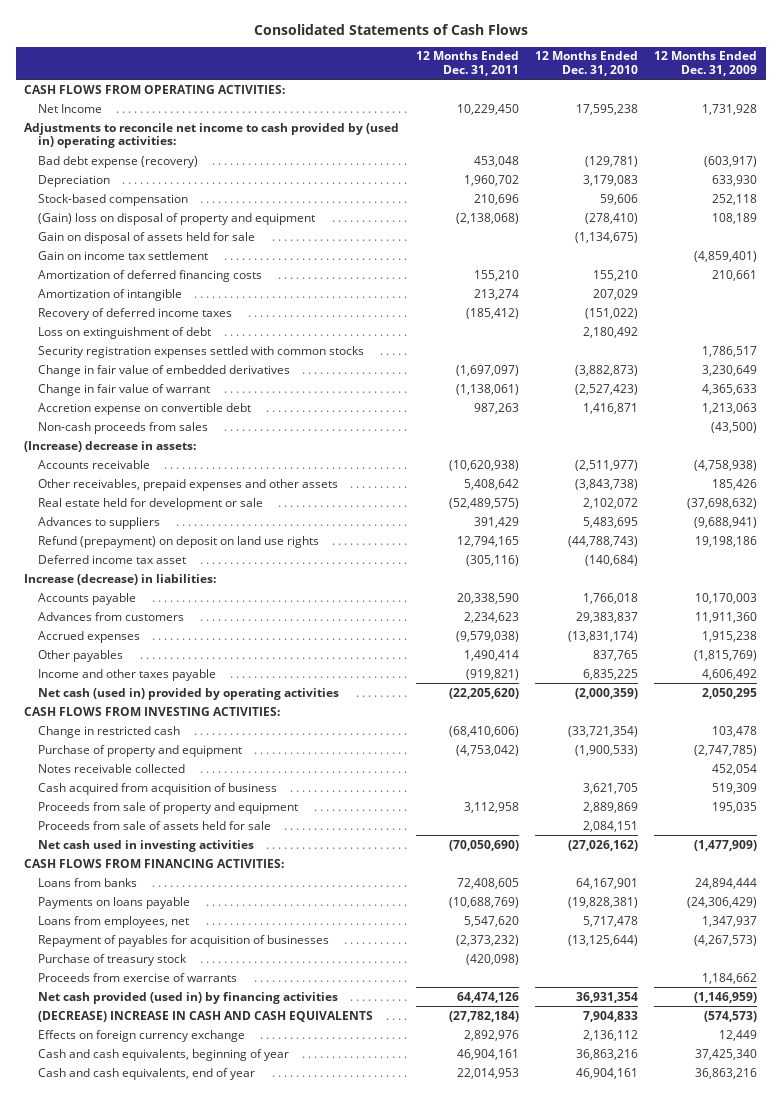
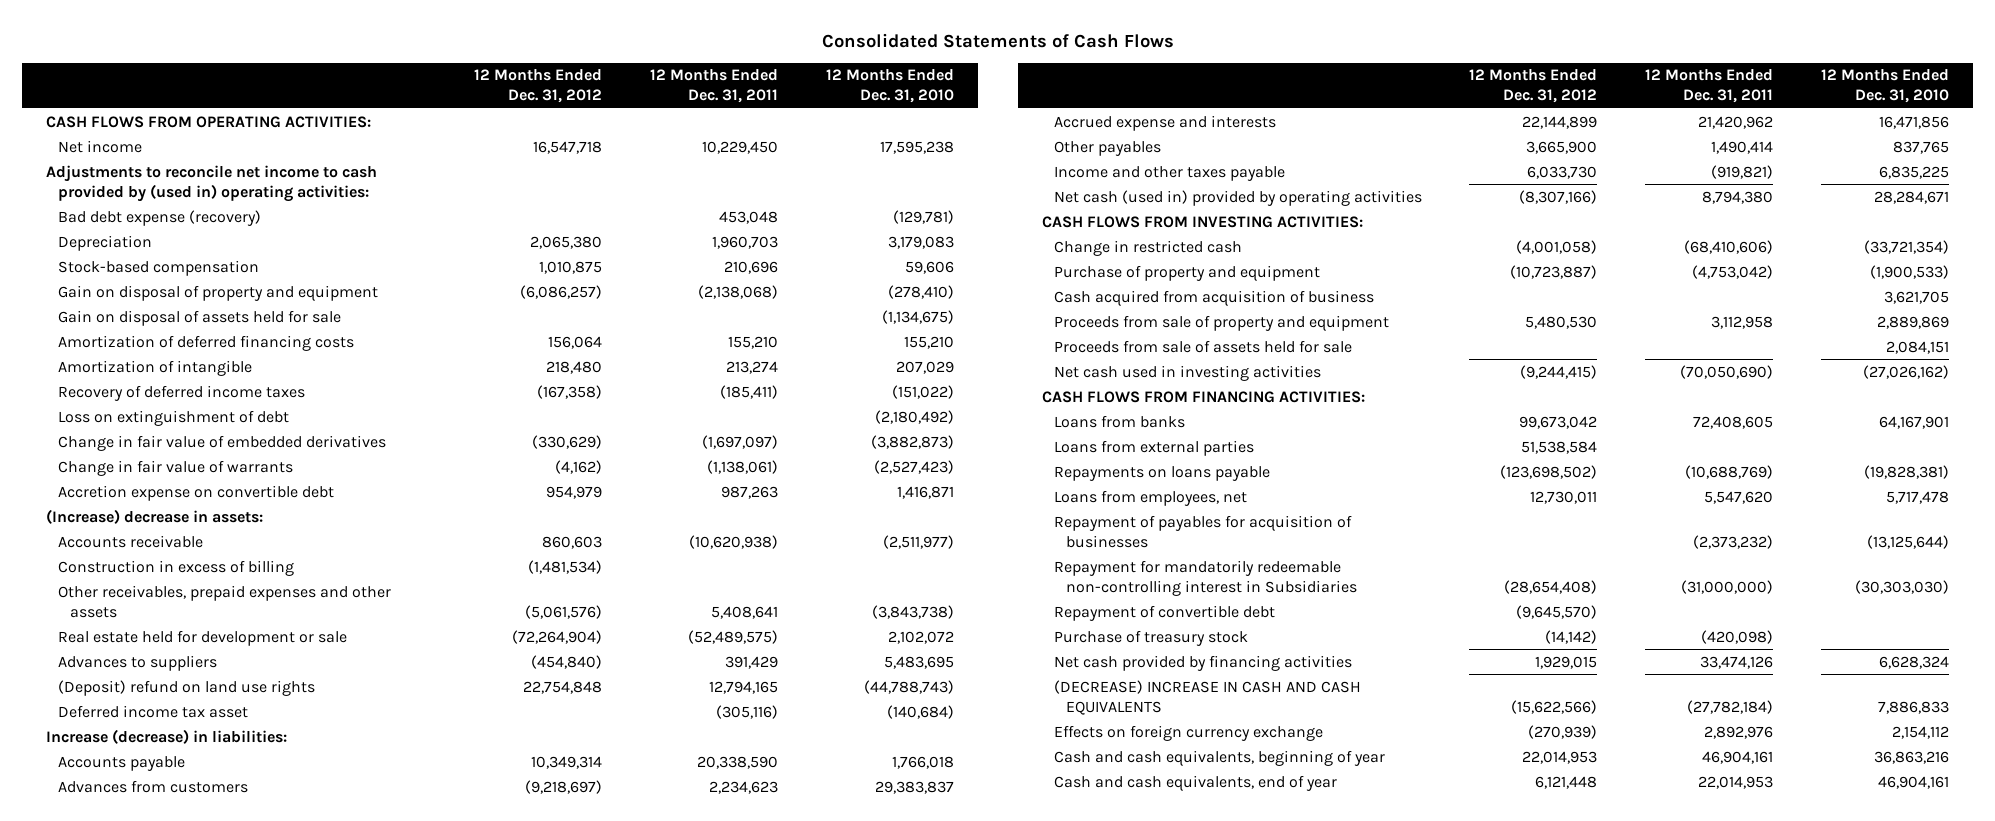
- | 12 Months Ended Dec. 31, 2011 | 12 Months Ended Dec. 31, 2010 | 12 Months Ended Dec. 31, 2009
+ | 12 Months Ended Dec. 31, 2012 | 12 Months Ended Dec. 31, 2011 | 12 Months Ended Dec. 31, 2010
- Net Income | 10,229,450 | 17,595,238 | 1,731,928
+ Net income | 16,547,718 | 10,229,450 | 17,595,238
- Depreciation | 1,960,702 | 3,179,083 | 633,930
+ Depreciation | 2,065,380 | 1,960,703 | 3,179,083
- (Gain) loss on disposal of property and equipment | (2,138,068) | (278,410) | 108,189
+ Gain on disposal of property and equipment | (6,086,257) | (2,138,068) | (278,410)
- Gain on income tax settlement | | | (4,859,401)
- Recovery of deferred income taxes | (185,412) | (151,022) |
- Loss on extinguishment of debt | | 2,180,492 |
- Security registration expenses settled with common stocks | | | 1,786,517
+ Recovery of deferred income taxes | (167,358) | (185,411) | (151,022)
+ Loss on extinguishment of debt | | | (2,180,492)
- Change in fair value of warrant | (1,138,061) | (2,527,423) | 4,365,633
+ Change in fair value of warrants | (4,162) | (1,138,061) | (2,527,423)
- Non-cash proceeds from sales | | | (43,500)
- Other receivables, prepaid expenses and other assets | 5,408,642 | (3,843,738) | 185,426
+ Construction in excess of billing | (1,481,534) | |
+ Other receivables, prepaid expenses and other assets | (5,061,576) | 5,408,641 | (3,843,738)
- Refund (prepayment) on deposit on land use rights | 12,794,165 | (44,788,743) | 19,198,186
+ (Deposit) refund on land use rights | 22,754,848 | 12,794,165 | (44,788,743)
- Accrued expenses | (9,579,038) | (13,831,174) | 1,915,238
+ Accrued expense and interests | 22,144,899 | 21,420,962 | 16,471,856
- Net cash (used in) provided by operating activities | (22,205,620) | (2,000,359) | 2,050,295
+ Net cash (used in) provided by operating activities | (8,307,166) | 8,794,380 | 28,284,671
- Notes receivable collected | | | 452,054
- Payments on loans payable | (10,688,769) | (19,828,381) | (24,306,429)
+ Loans from external parties | 51,538,584 | |
+ Repayments on loans payable | (123,698,502) | (10,688,769) | (19,828,381)
+ Repayment for mandatorily redeemable non-controlling interest in Subsidiaries | (28,654,408) | (31,000,000) | (30,303,030)
+ Repayment of convertible debt | (9,645,570) | |
- Proceeds from exercise of warrants | | | 1,184,662
- Net cash provided (used in) by financing activities | 64,474,126 | 36,931,354 | (1,146,959)
- (DECREASE) INCREASE IN CASH AND CASH EQUIVALENTS | (27,782,184) | 7,904,833 | (574,573)
- Effects on foreign currency exchange | 2,892,976 | 2,136,112 | 12,449
+ Net cash provided by financing activities | 1,929,015 | 33,474,126 | 6,628,324
+ (DECREASE) INCREASE IN CASH AND CASH EQUIVALENTS | (15,622,566) | (27,782,184) | 7,886,833
+ Effects on foreign currency exchange | (270,939) | 2,892,976 | 2,154,112

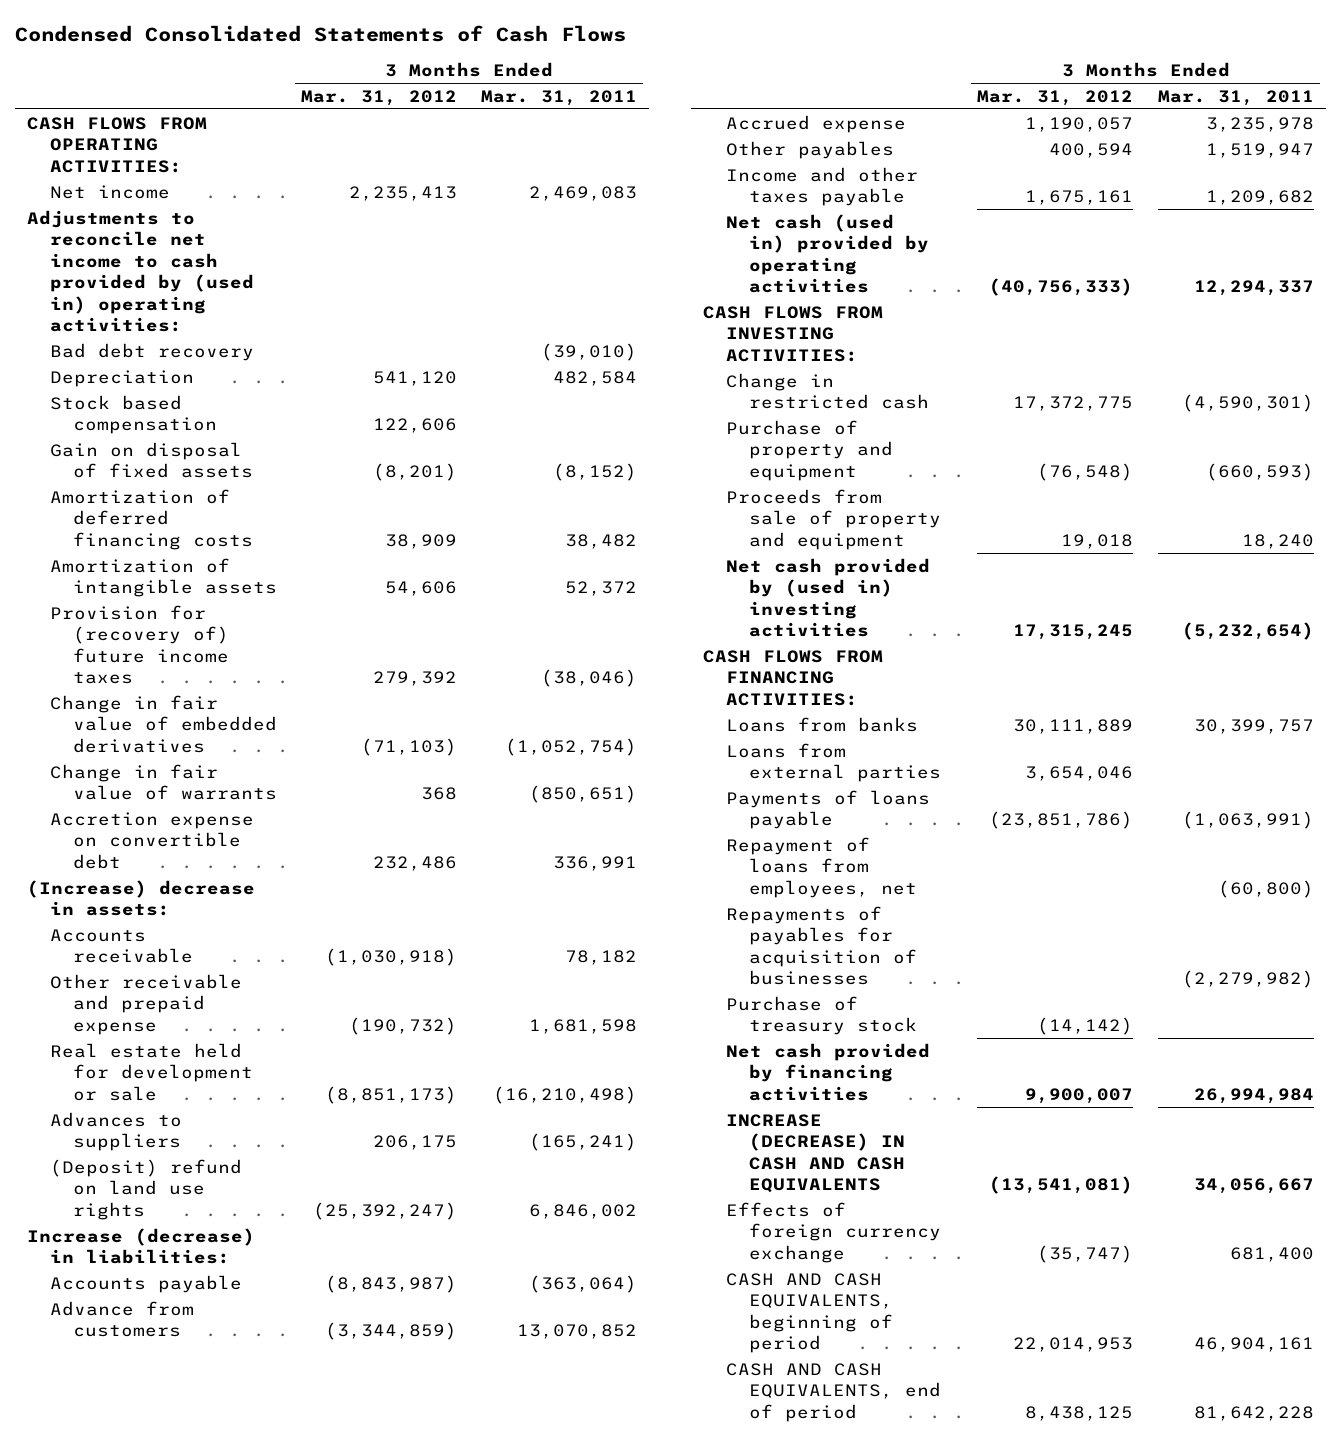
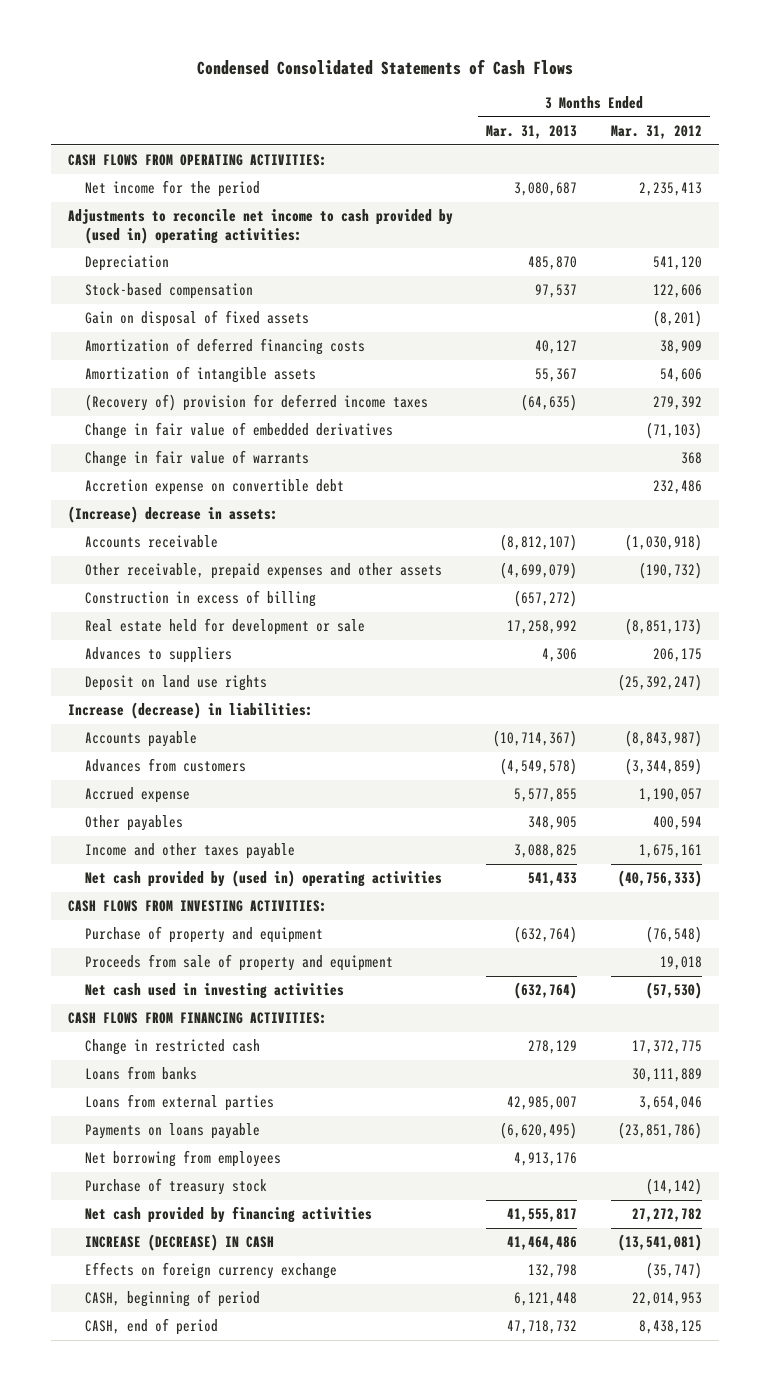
- | 3 Months Ended Mar. 31, 2012 | 3 Months Ended Mar. 31, 2011
+ | 3 Months Ended Mar. 31, 2013 | 3 Months Ended Mar. 31, 2012
- Net income | 2,235,413 | 2,469,083
+ Net income for the period | 3,080,687 | 2,235,413
- Bad debt recovery | | (39,010)
- Stock based compensation | 122,606 |
+ Stock-based compensation | 97,537 | 122,606
- Provision for (recovery of) future income taxes | 279,392 | (38,046)
+ (Recovery of) provision for deferred income taxes | (64,635) | 279,392
- Other receivable and prepaid expense | (190,732) | 1,681,598
+ Other receivable, prepaid expenses and other assets | (4,699,079) | (190,732)
+ Construction in excess of billing | (657,272) |
- (Deposit) refund on land use rights | (25,392,247) | 6,846,002
+ Deposit on land use rights | | (25,392,247)
- Advance from customers | (3,344,859) | 13,070,852
+ Advances from customers | (4,549,578) | (3,344,859)
- Net cash (used in) provided by operating activities | (40,756,333) | 12,294,337
+ Net cash provided by (used in) operating activities | 541,433 | (40,756,333)
- Net cash provided by (used in) investing activities | 17,315,245 | (5,232,654)
+ Net cash used in investing activities | (632,764) | (57,530)
moved down: Change in restricted cash | 278,129 | 17,372,775
- Payments of loans payable | (23,851,786) | (1,063,991)
- Repayment of loans from employees, net | | (60,800)
- Repayments of payables for acquisition of businesses | | (2,279,982)
+ Payments on loans payable | (6,620,495) | (23,851,786)
+ Net borrowing from employees | 4,913,176 |
- Net cash provided by financing activities | 9,900,007 | 26,994,984
- INCREASE (DECREASE) IN CASH AND CASH EQUIVALENTS | (13,541,081) | 34,056,667
- Effects of foreign currency exchange | (35,747) | 681,400
- CASH AND CASH EQUIVALENTS, beginning of period | 22,014,953 | 46,904,161
- CASH AND CASH EQUIVALENTS, end of period | 8,438,125 | 81,642,228
+ Net cash provided by financing activities | 41,555,817 | 27,272,782
+ INCREASE (DECREASE) IN CASH | 41,464,486 | (13,541,081)
+ Effects on foreign currency exchange | 132,798 | (35,747)
+ CASH, beginning of period | 6,121,448 | 22,014,953
+ CASH, end of period | 47,718,732 | 8,438,125

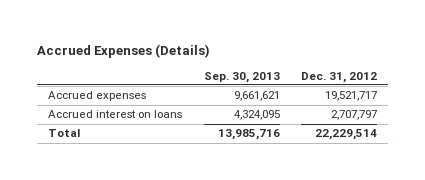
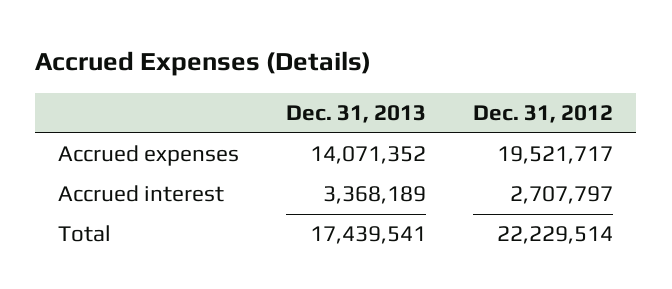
- | Sep. 30, 2013 | Dec. 31, 2012
+ | Dec. 31, 2013 | Dec. 31, 2012
- Accrued interest on loans | 4,324,095 | 2,707,797
+ Accrued interest | 3,368,189 | 2,707,797

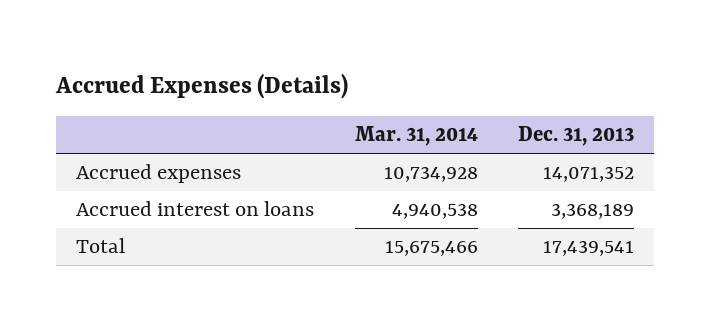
- | Dec. 31, 2013 | Dec. 31, 2012
+ | Mar. 31, 2014 | Dec. 31, 2013
- Accrued interest | 3,368,189 | 2,707,797
+ Accrued interest on loans | 4,940,538 | 3,368,189

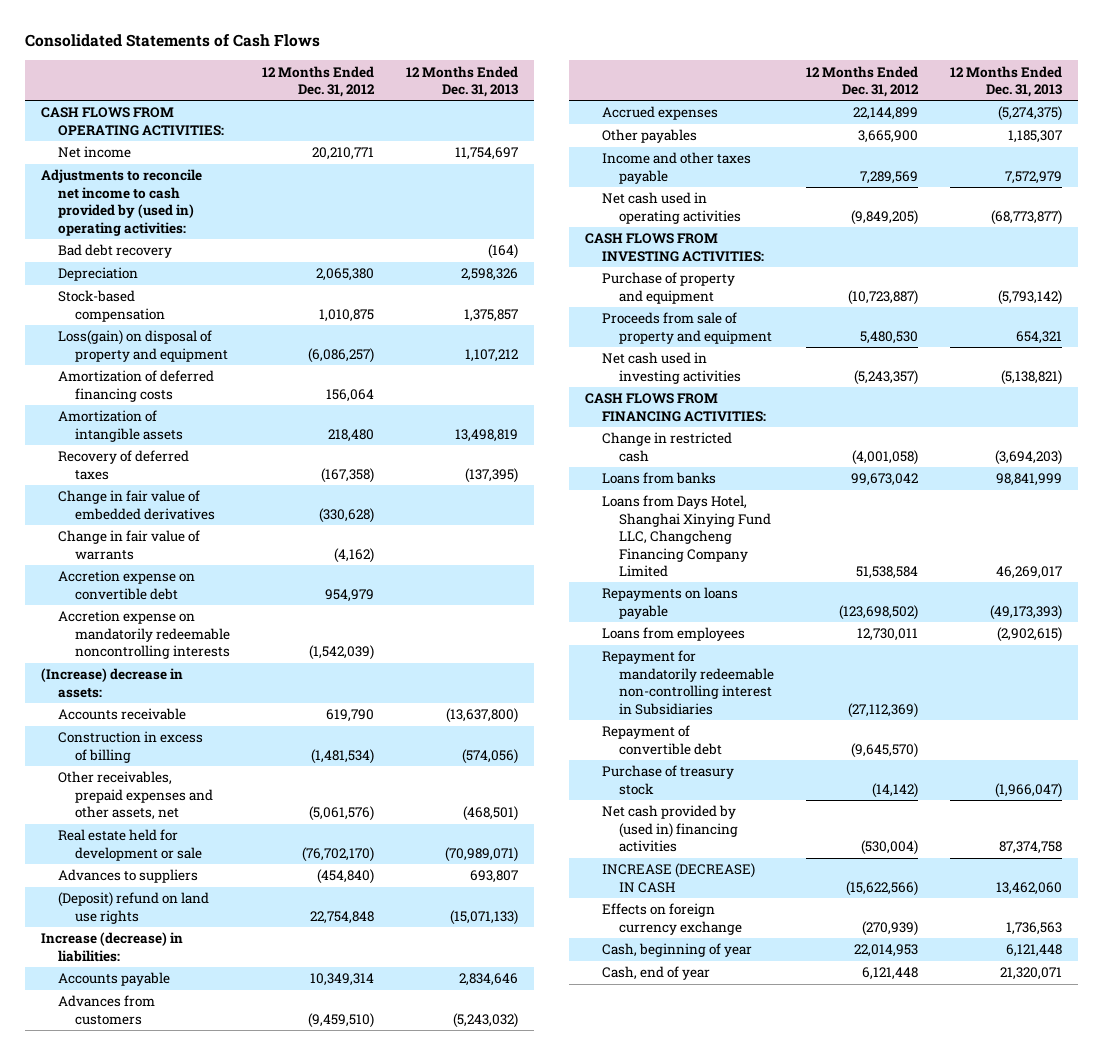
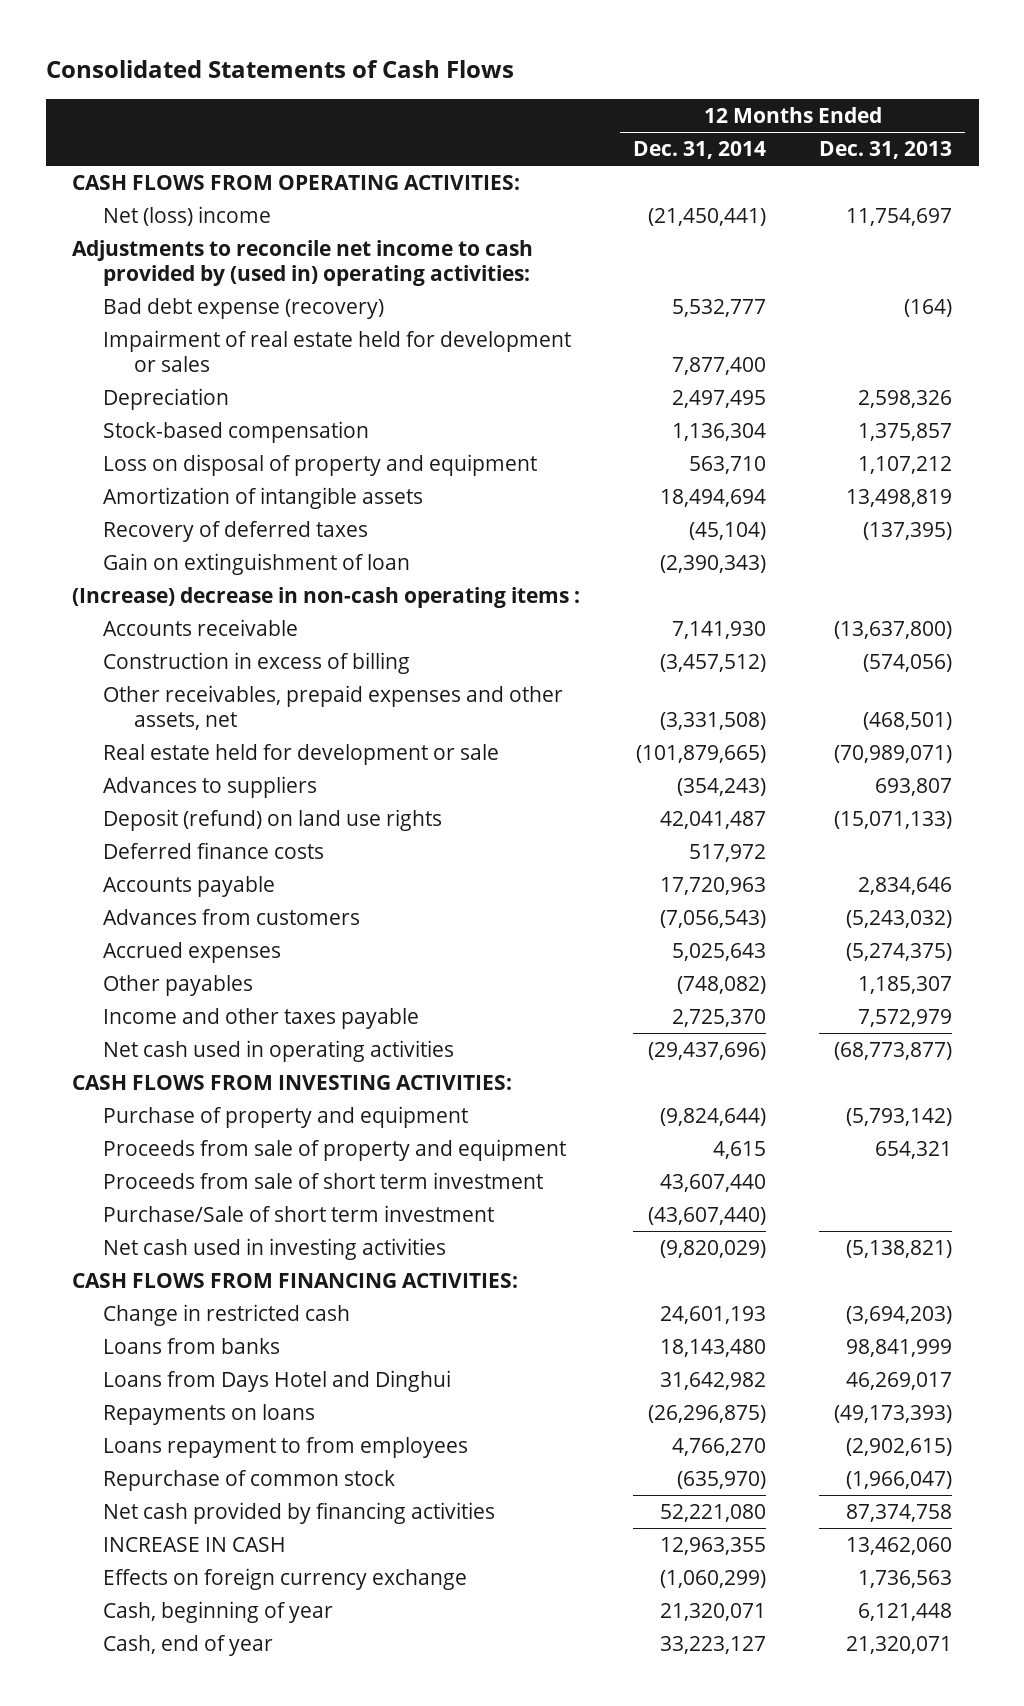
- | 12 Months Ended Dec. 31, 2012 | 12 Months Ended Dec. 31, 2013
+ | 12 Months Ended Dec. 31, 2014 | 12 Months Ended Dec. 31, 2013
- Net income | 20,210,771 | 11,754,697
+ Net (loss) income | (21,450,441) | 11,754,697
- Bad debt recovery | | (164)
+ Bad debt expense (recovery) | 5,532,777 | (164)
+ Impairment of real estate held for development or sales | 7,877,400 |
- Loss(gain) on disposal of property and equipment | (6,086,257) | 1,107,212
- Amortization of deferred financing costs | 156,064 |
+ Loss on disposal of property and equipment | 563,710 | 1,107,212
- Change in fair value of embedded derivatives | (330,628) |
- Change in fair value of warrants | (4,162) |
- Accretion expense on convertible debt | 954,979 |
- Accretion expense on mandatorily redeemable noncontrolling interests | (1,542,039) |
- (Increase) decrease in assets:
+ Gain on extinguishment of loan | (2,390,343) |
+ (Increase) decrease in non-cash operating items :
- (Deposit) refund on land use rights | 22,754,848 | (15,071,133)
- Increase (decrease) in liabilities:
+ Deposit (refund) on land use rights | 42,041,487 | (15,071,133)
+ Deferred finance costs | 517,972 |
+ Proceeds from sale of short term investment | 43,607,440 |
+ Purchase/Sale of short term investment | (43,607,440) |
- Loans from Days Hotel, Shanghai Xinying Fund LLC, Changcheng Financing Company Limited | 51,538,584 | 46,269,017
- Repayments on loans payable | (123,698,502) | (49,173,393)
- Loans from employees | 12,730,011 | (2,902,615)
- Repayment for mandatorily redeemable non-controlling interest in Subsidiaries | (27,112,369) |
- Repayment of convertible debt | (9,645,570) |
- Purchase of treasury stock | (14,142) | (1,966,047)
- Net cash provided by (used in) financing activities | (530,004) | 87,374,758
- INCREASE (DECREASE) IN CASH | (15,622,566) | 13,462,060
+ Loans from Days Hotel and Dinghui | 31,642,982 | 46,269,017
+ Repayments on loans | (26,296,875) | (49,173,393)
+ Loans repayment to from employees | 4,766,270 | (2,902,615)
+ Repurchase of common stock | (635,970) | (1,966,047)
+ Net cash provided by financing activities | 52,221,080 | 87,374,758
+ INCREASE IN CASH | 12,963,355 | 13,462,060

